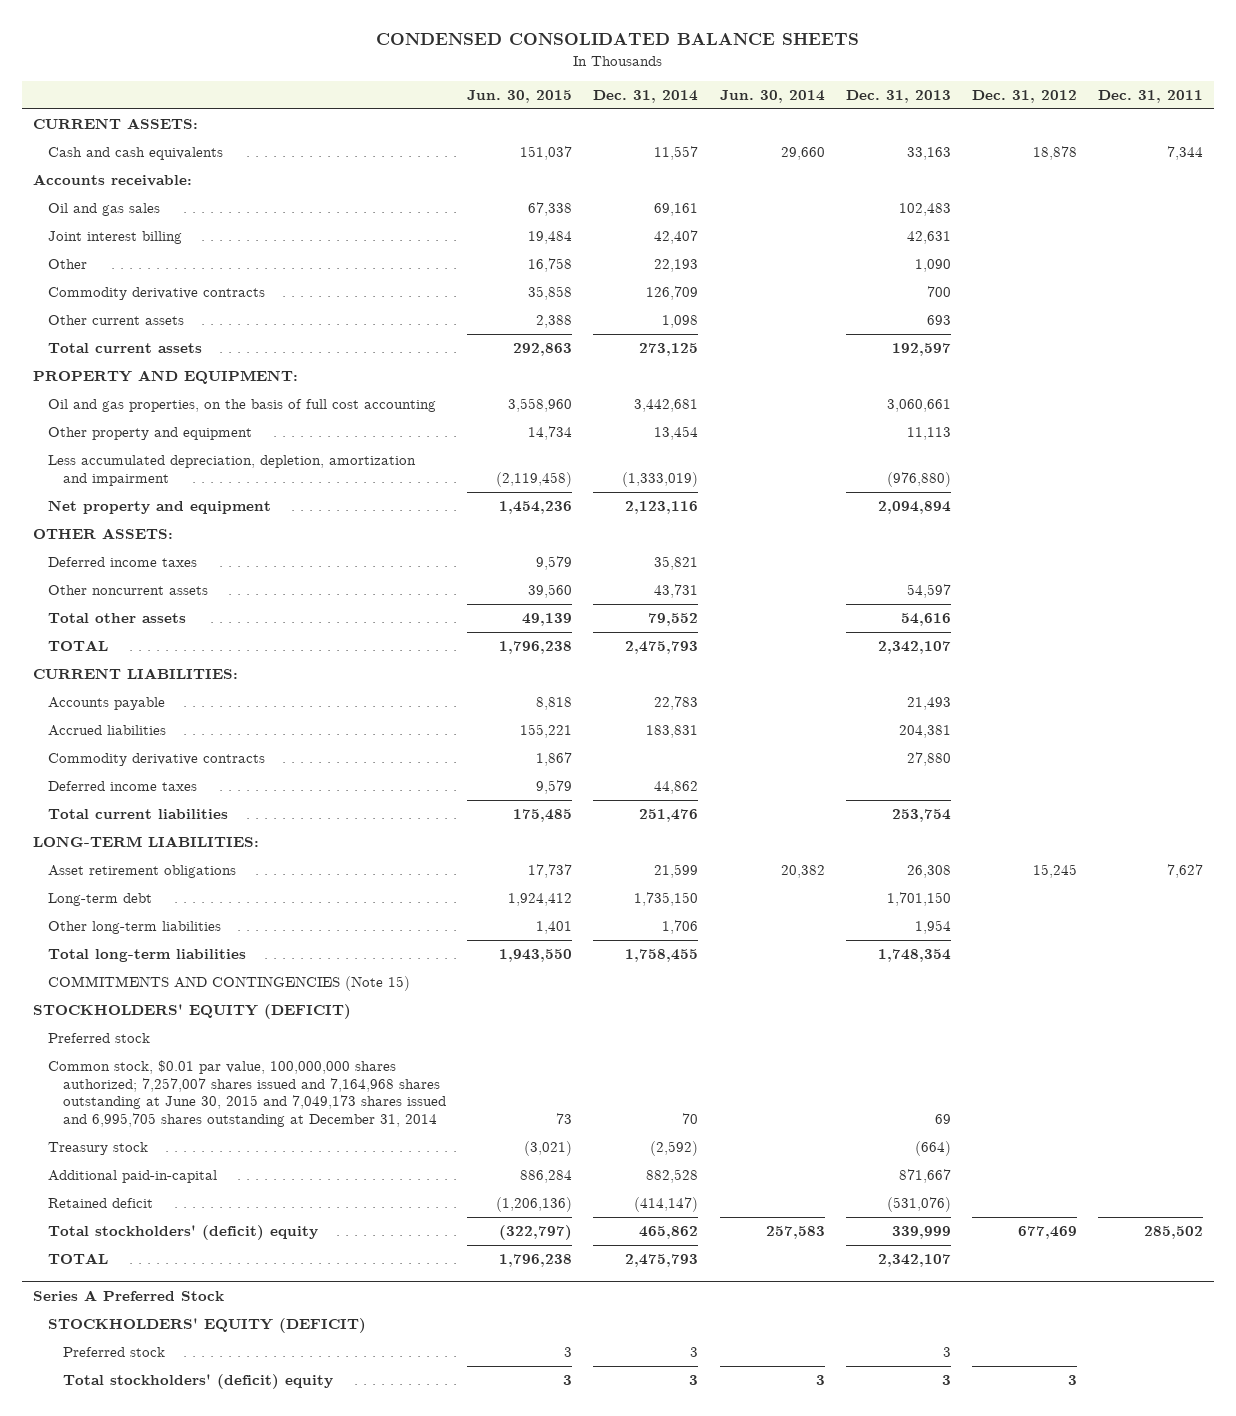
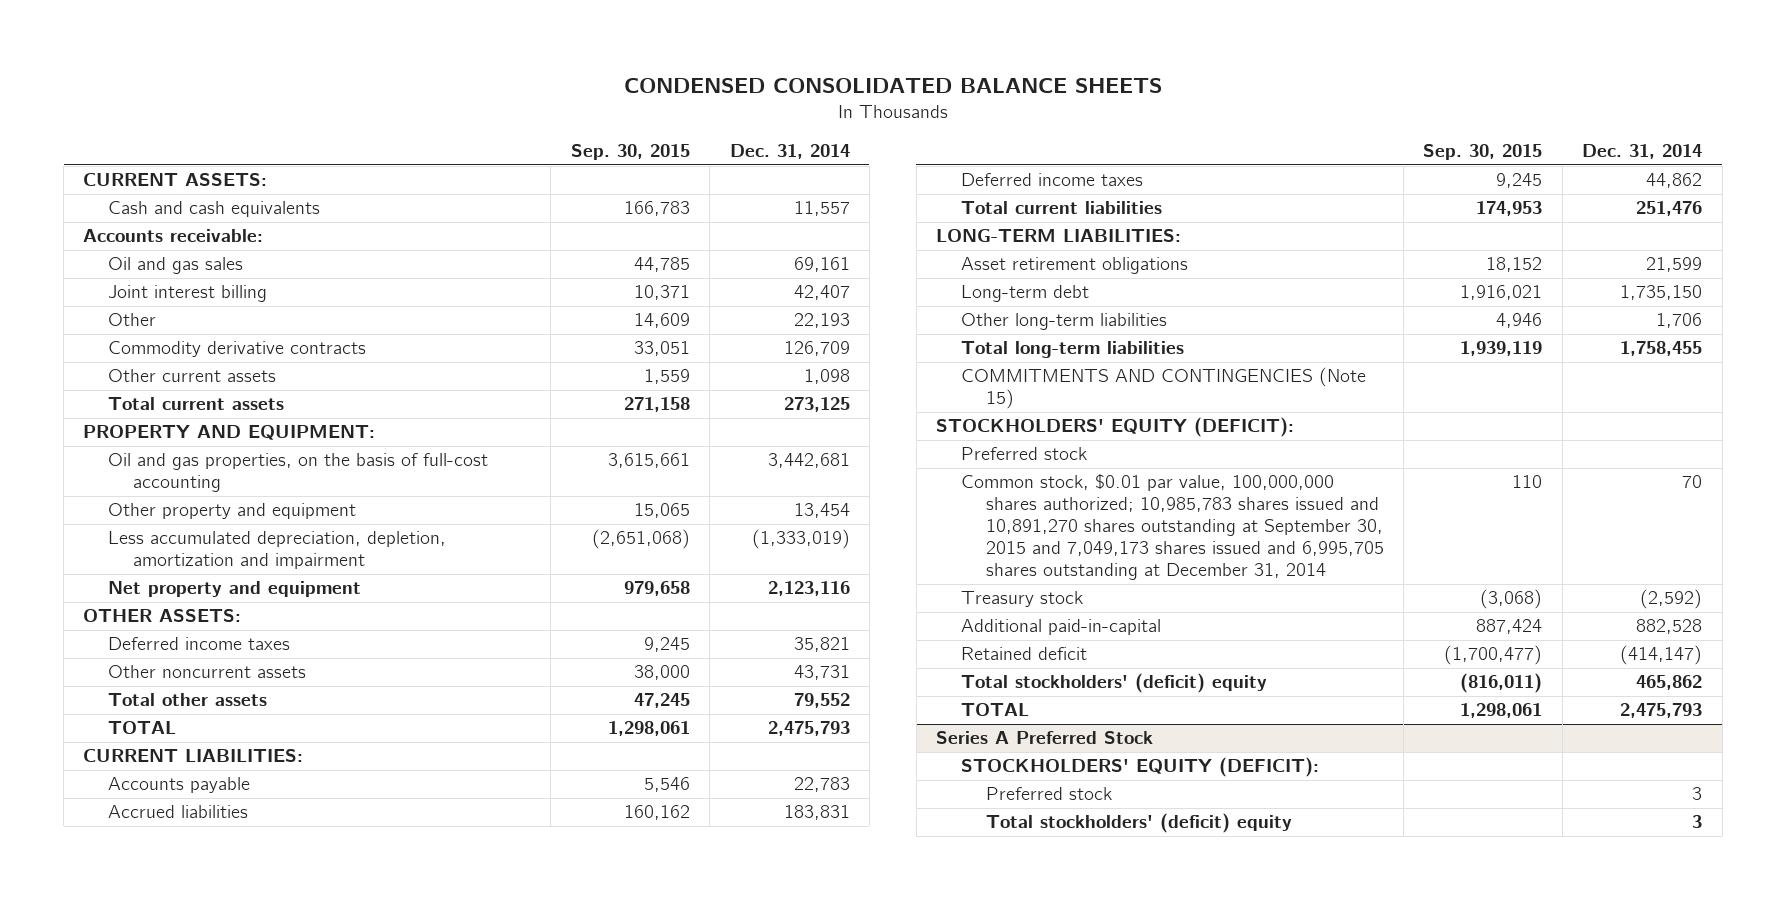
- | Jun. 30, 2015 | Dec. 31, 2014 | Jun. 30, 2014 | Dec. 31, 2013 | Dec. 31, 2012 | Dec. 31, 2011
+ | Sep. 30, 2015 | Dec. 31, 2014
- Oil and gas properties, on the basis of full cost accounting | 3,558,960 | 3,442,681 | | 3,060,661 | |
+ Oil and gas properties, on the basis of full-cost accounting | 3,615,661 | 3,442,681
- Commodity derivative contracts | 1,867 | | | 27,880 | |
- STOCKHOLDERS' EQUITY (DEFICIT)
+ STOCKHOLDERS' EQUITY (DEFICIT):
- Common stock, $0.01 par value, 100,000,000 shares authorized; 7,257,007 shares issued and 7,164,968 shares outstanding at June 30, 2015 and 7,049,173 shares issued and 6,995,705 shares outstanding at December 31, 2014 | 73 | 70 | | 69 | |
+ Common stock, $0.01 par value, 100,000,000 shares authorized; 10,985,783 shares issued and 10,891,270 shares outstanding at September 30, 2015 and 7,049,173 shares issued and 6,995,705 shares outstanding at December 31, 2014 | 110 | 70
@ Series A Preferred Stock
- STOCKHOLDERS' EQUITY (DEFICIT)
+ STOCKHOLDERS' EQUITY (DEFICIT):

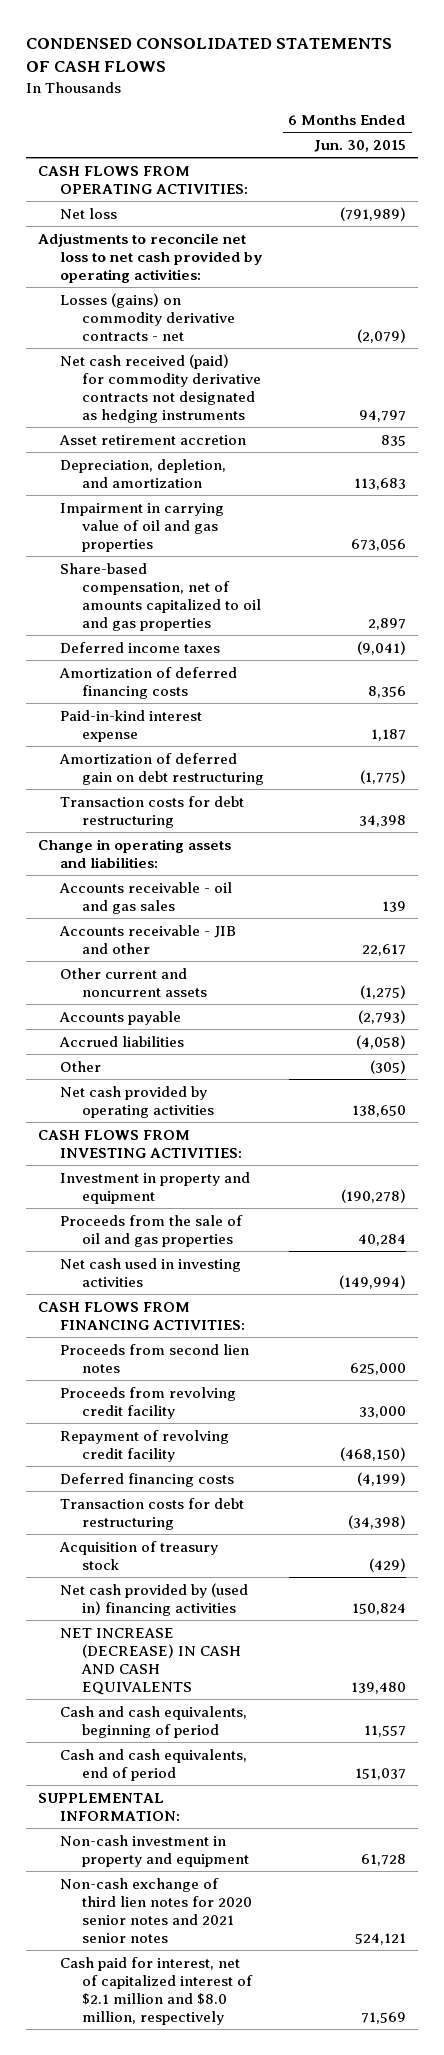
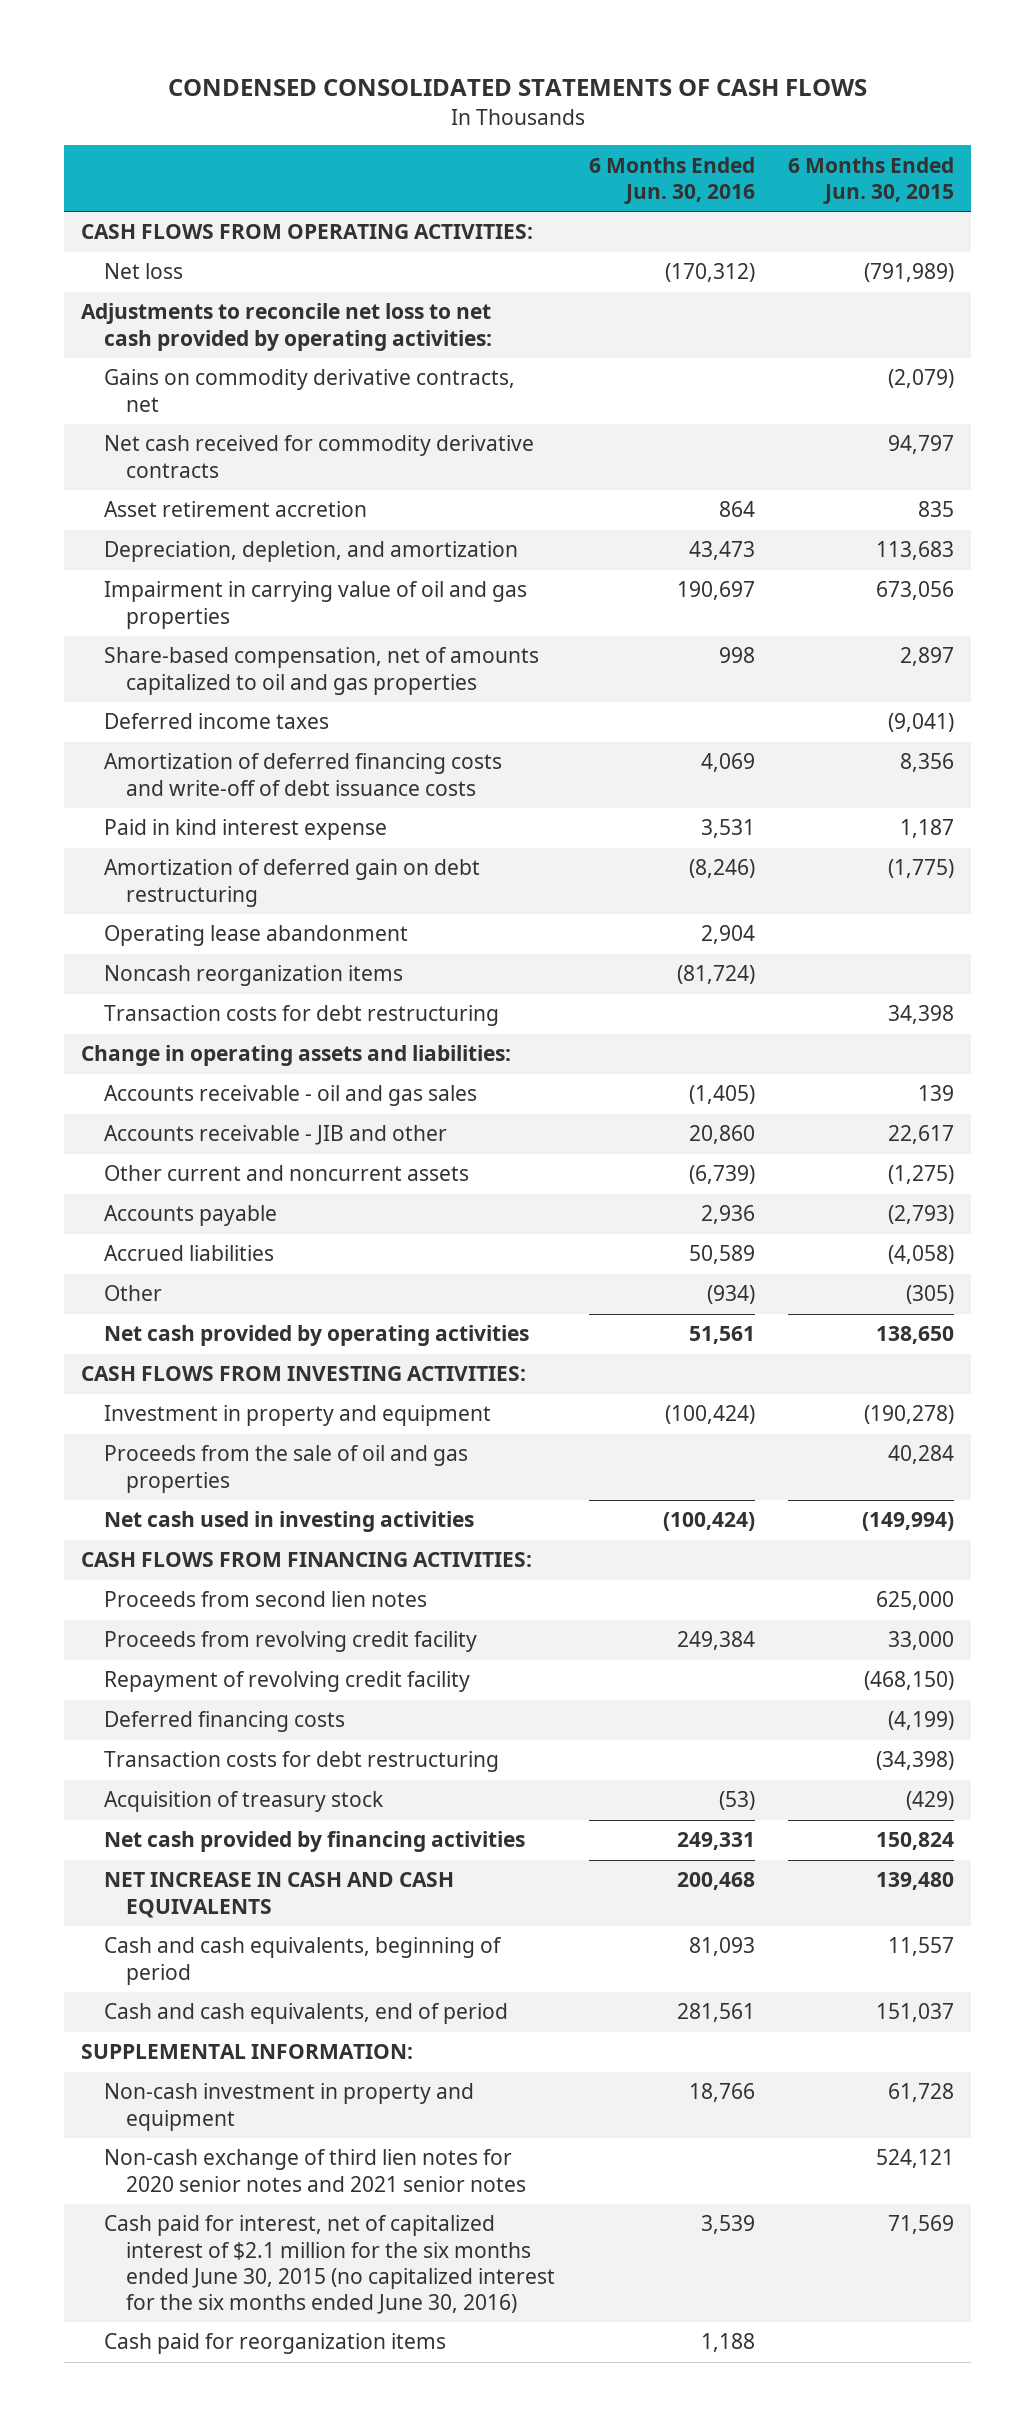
- | 6 Months Ended Jun. 30, 2015
+ | 6 Months Ended Jun. 30, 2016 | 6 Months Ended Jun. 30, 2015
- Losses (gains) on commodity derivative contracts - net | (2,079)
- Net cash received (paid) for commodity derivative contracts not designated as hedging instruments | 94,797
+ Gains on commodity derivative contracts, net | | (2,079)
+ Net cash received for commodity derivative contracts | | 94,797
- Amortization of deferred financing costs | 8,356
- Paid-in-kind interest expense | 1,187
+ Amortization of deferred financing costs and write-off of debt issuance costs | 4,069 | 8,356
+ Paid in kind interest expense | 3,531 | 1,187
+ Operating lease abandonment | 2,904 |
+ Noncash reorganization items | (81,724) |
- Net cash provided by (used in) financing activities | 150,824
- NET INCREASE (DECREASE) IN CASH AND CASH EQUIVALENTS | 139,480
+ Net cash provided by financing activities | 249,331 | 150,824
+ NET INCREASE IN CASH AND CASH EQUIVALENTS | 200,468 | 139,480
- Cash paid for interest, net of capitalized interest of $2.1 million and $8.0 million, respectively | 71,569
+ Cash paid for interest, net of capitalized interest of $2.1 million for the six months ended June 30, 2015 (no capitalized interest for the six months ended June 30, 2016) | 3,539 | 71,569
+ Cash paid for reorganization items | 1,188 |

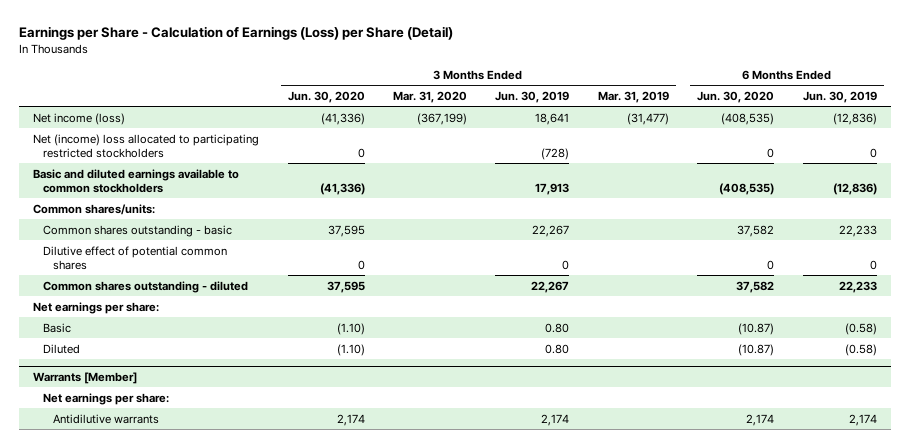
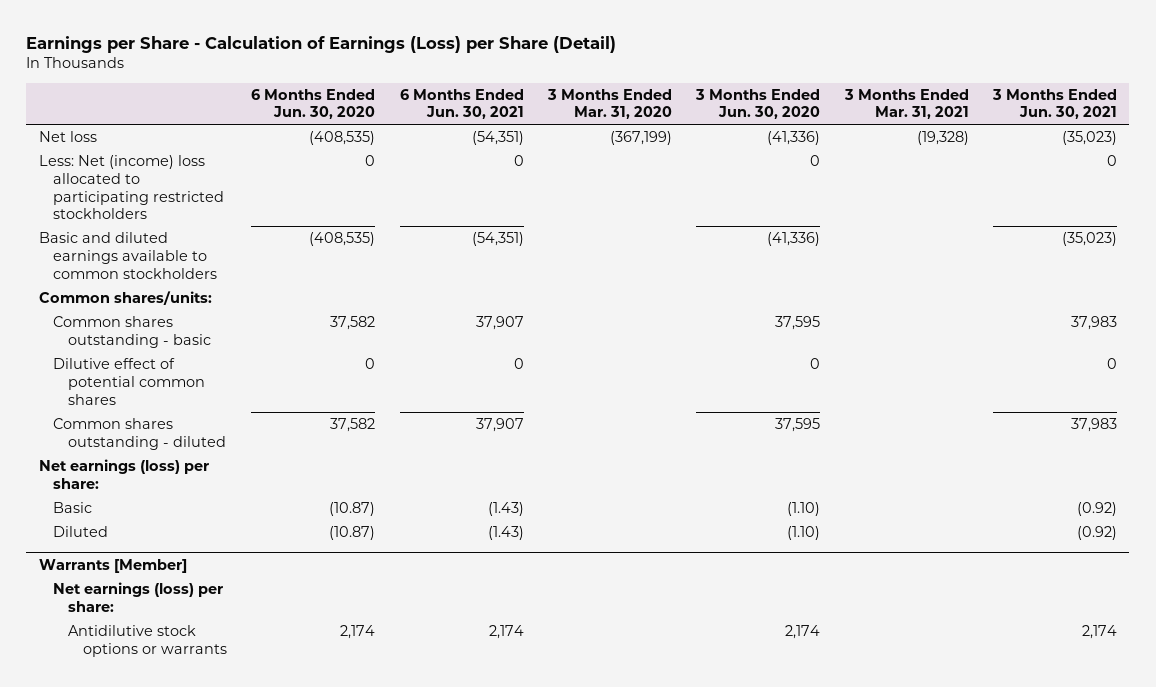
- | 3 Months Ended Jun. 30, 2020 | 3 Months Ended Mar. 31, 2020 | 3 Months Ended Jun. 30, 2019 | 3 Months Ended Mar. 31, 2019 | 6 Months Ended Jun. 30, 2020 | 6 Months Ended Jun. 30, 2019
+ | 6 Months Ended Jun. 30, 2020 | 6 Months Ended Jun. 30, 2021 | 3 Months Ended Mar. 31, 2020 | 3 Months Ended Jun. 30, 2020 | 3 Months Ended Mar. 31, 2021 | 3 Months Ended Jun. 30, 2021
- Net income (loss) | (41,336) | (367,199) | 18,641 | (31,477) | (408,535) | (12,836)
- Net (income) loss allocated to participating restricted stockholders | 0 | | (728) | | 0 | 0
+ Net loss | (408,535) | (54,351) | (367,199) | (41,336) | (19,328) | (35,023)
+ Less: Net (income) loss allocated to participating restricted stockholders | 0 | 0 | | 0 | | 0
- Net earnings per share:
+ Net earnings (loss) per share:
@ Warrants [Member]
- Net earnings per share:
- Antidilutive warrants | 2,174 | | 2,174 | | 2,174 | 2,174
+ Net earnings (loss) per share:
+ Antidilutive stock options or warrants | 2,174 | 2,174 | | 2,174 | | 2,174

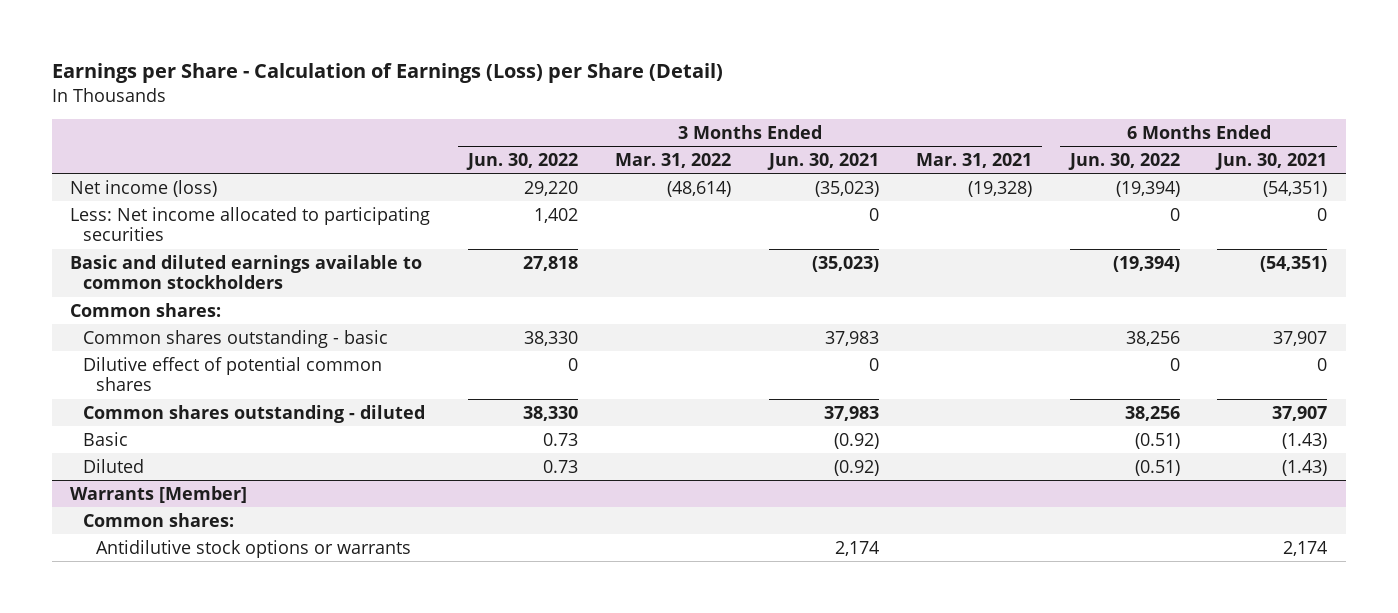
- | 6 Months Ended Jun. 30, 2020 | 6 Months Ended Jun. 30, 2021 | 3 Months Ended Mar. 31, 2020 | 3 Months Ended Jun. 30, 2020 | 3 Months Ended Mar. 31, 2021 | 3 Months Ended Jun. 30, 2021
+ | 3 Months Ended Jun. 30, 2022 | 3 Months Ended Mar. 31, 2022 | 3 Months Ended Jun. 30, 2021 | 3 Months Ended Mar. 31, 2021 | 6 Months Ended Jun. 30, 2022 | 6 Months Ended Jun. 30, 2021
- Net loss | (408,535) | (54,351) | (367,199) | (41,336) | (19,328) | (35,023)
- Less: Net (income) loss allocated to participating restricted stockholders | 0 | 0 | | 0 | | 0
+ Net income (loss) | 29,220 | (48,614) | (35,023) | (19,328) | (19,394) | (54,351)
+ Less: Net income allocated to participating securities | 1,402 | | 0 | | 0 | 0
- Common shares/units:
+ Common shares:
- Net earnings (loss) per share:
@ Warrants [Member]
- Net earnings (loss) per share:
+ Common shares:

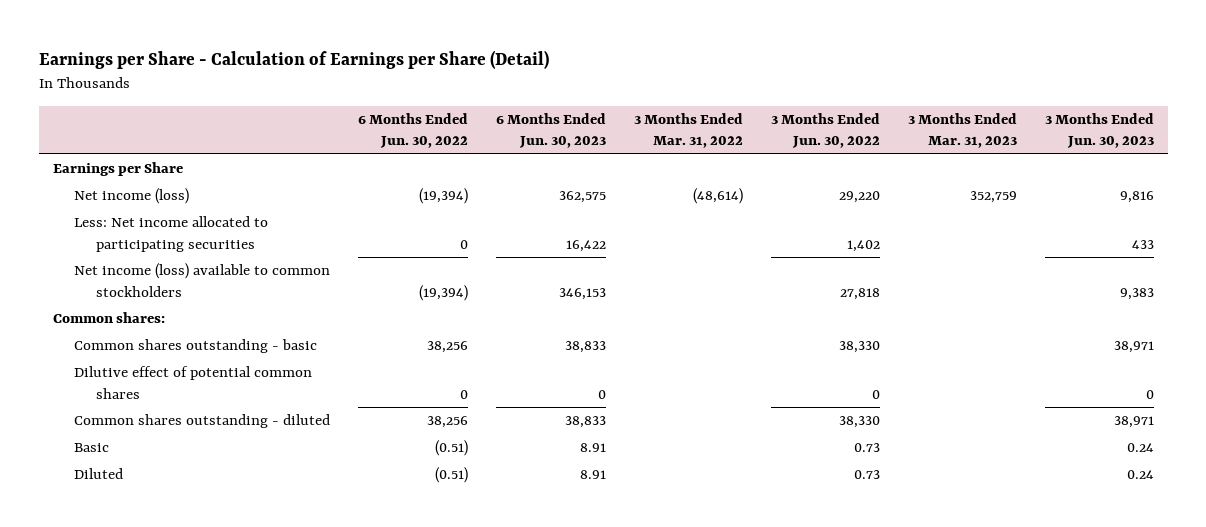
- Earnings per Share - Calculation of Earnings (Loss) per Share (Detail)
+ Earnings per Share - Calculation of Earnings per Share (Detail)
- | 3 Months Ended Jun. 30, 2022 | 3 Months Ended Mar. 31, 2022 | 3 Months Ended Jun. 30, 2021 | 3 Months Ended Mar. 31, 2021 | 6 Months Ended Jun. 30, 2022 | 6 Months Ended Jun. 30, 2021
+ | 6 Months Ended Jun. 30, 2022 | 6 Months Ended Jun. 30, 2023 | 3 Months Ended Mar. 31, 2022 | 3 Months Ended Jun. 30, 2022 | 3 Months Ended Mar. 31, 2023 | 3 Months Ended Jun. 30, 2023
+ Earnings per Share
- Basic and diluted earnings available to common stockholders | 27,818 | | (35,023) | | (19,394) | (54,351)
+ Net income (loss) available to common stockholders | (19,394) | 346,153 | | 27,818 | | 9,383
- Warrants [Member]
- Common shares:
- Antidilutive stock options or warrants | | | 2,174 | | | 2,174

